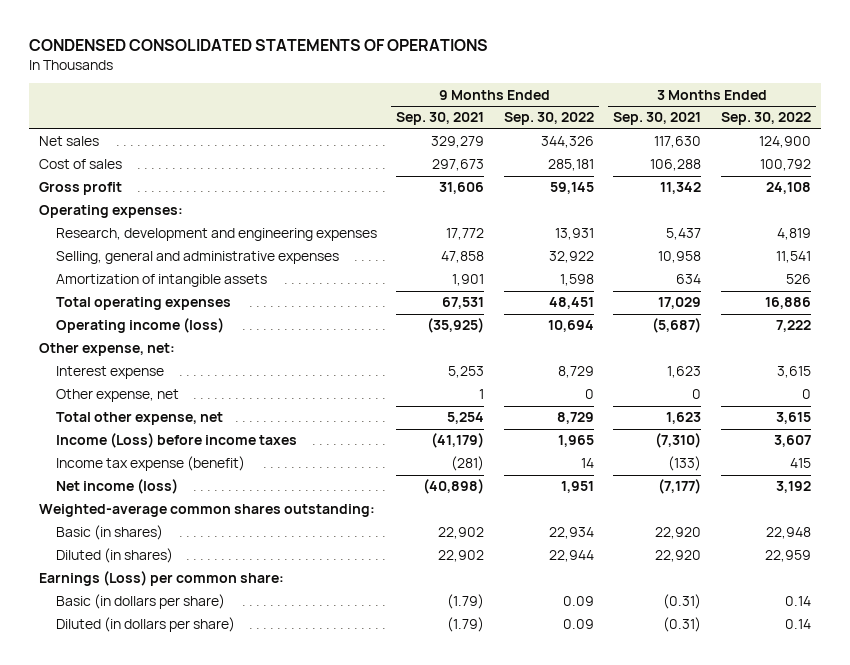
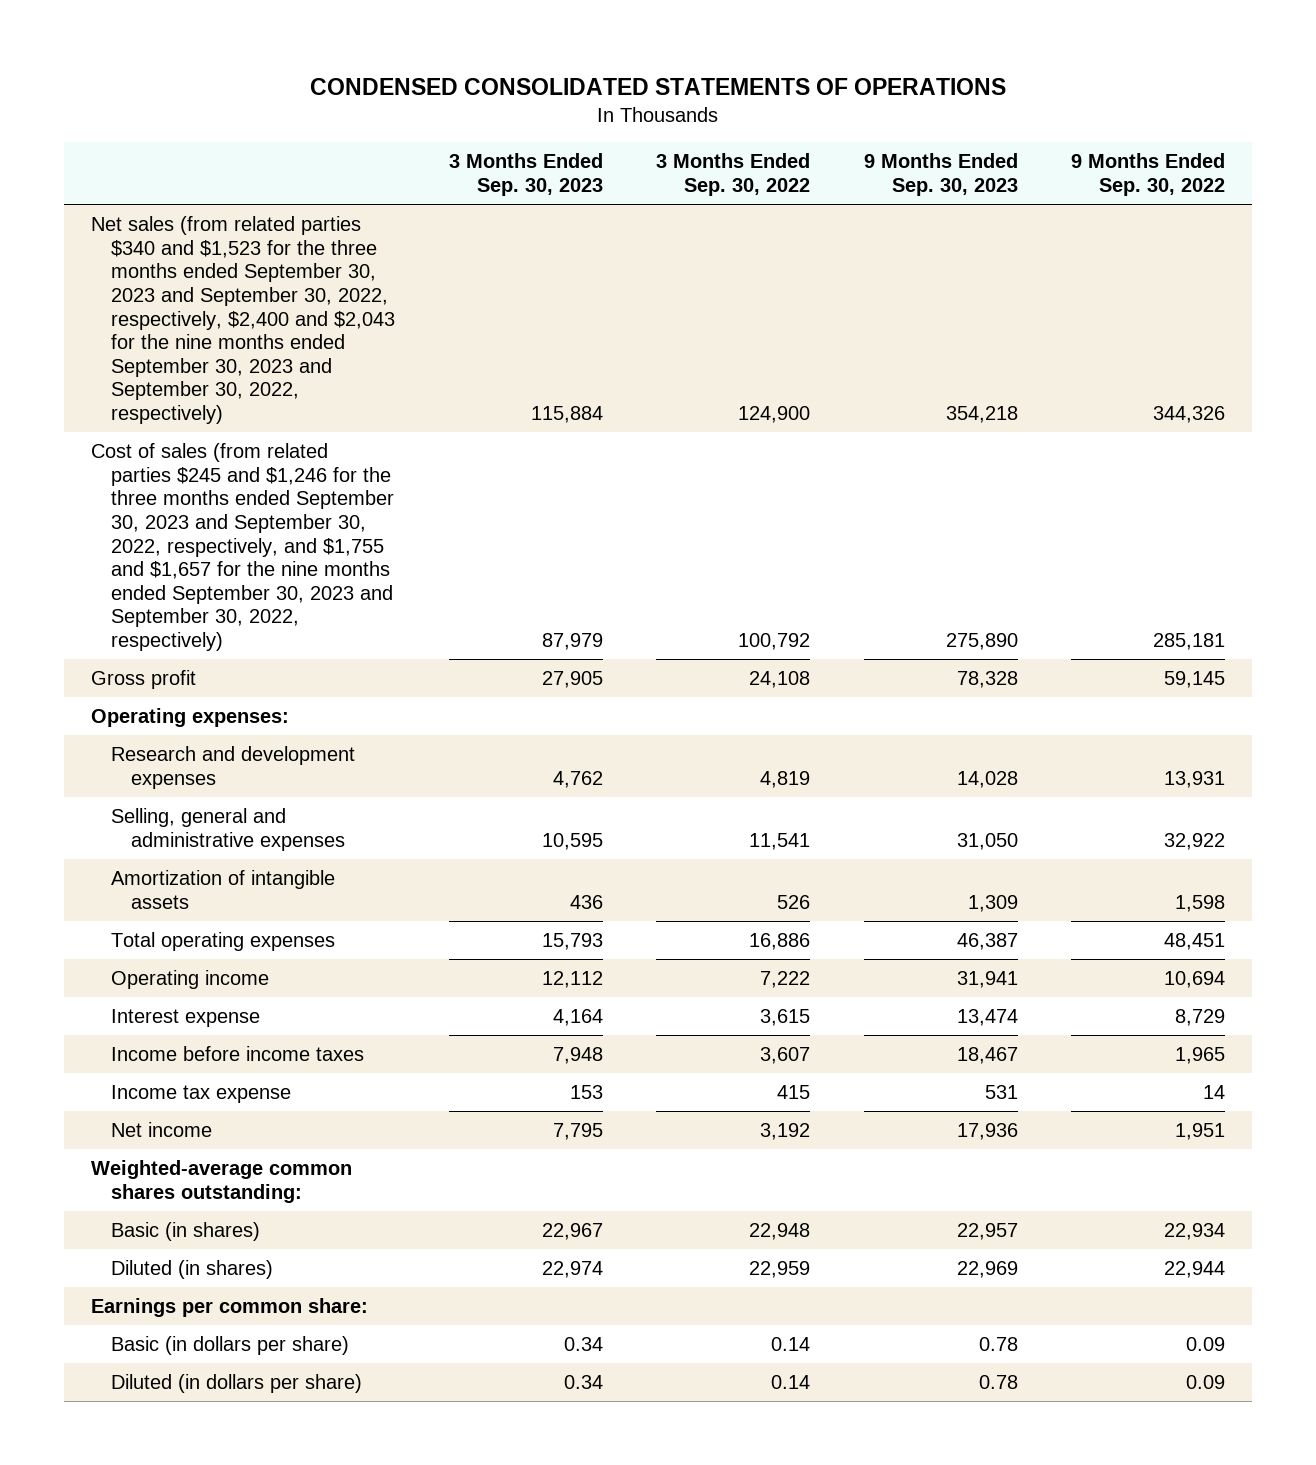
- | 9 Months Ended Sep. 30, 2021 | 9 Months Ended Sep. 30, 2022 | 3 Months Ended Sep. 30, 2021 | 3 Months Ended Sep. 30, 2022
+ | 3 Months Ended Sep. 30, 2023 | 3 Months Ended Sep. 30, 2022 | 9 Months Ended Sep. 30, 2023 | 9 Months Ended Sep. 30, 2022
- Net sales | 329,279 | 344,326 | 117,630 | 124,900
- Cost of sales | 297,673 | 285,181 | 106,288 | 100,792
+ Net sales (from related parties $340 and $1,523 for the three months ended September 30, 2023 and September 30, 2022, respectively, $2,400 and $2,043 for the nine months ended September 30, 2023 and September 30, 2022, respectively) | 115,884 | 124,900 | 354,218 | 344,326
+ Cost of sales (from related parties $245 and $1,246 for the three months ended September 30, 2023 and September 30, 2022, respectively, and $1,755 and $1,657 for the nine months ended September 30, 2023 and September 30, 2022, respectively) | 87,979 | 100,792 | 275,890 | 285,181
- Research, development and engineering expenses | 17,772 | 13,931 | 5,437 | 4,819
+ Research and development expenses | 4,762 | 4,819 | 14,028 | 13,931
- Operating income (loss) | (35,925) | 10,694 | (5,687) | 7,222
- Other expense, net:
+ Operating income | 12,112 | 7,222 | 31,941 | 10,694
- Other expense, net | 1 | 0 | 0 | 0
- Total other expense, net | 5,254 | 8,729 | 1,623 | 3,615
- Income (Loss) before income taxes | (41,179) | 1,965 | (7,310) | 3,607
- Income tax expense (benefit) | (281) | 14 | (133) | 415
- Net income (loss) | (40,898) | 1,951 | (7,177) | 3,192
+ Income before income taxes | 7,948 | 3,607 | 18,467 | 1,965
+ Income tax expense | 153 | 415 | 531 | 14
+ Net income | 7,795 | 3,192 | 17,936 | 1,951
- Earnings (Loss) per common share:
+ Earnings per common share:

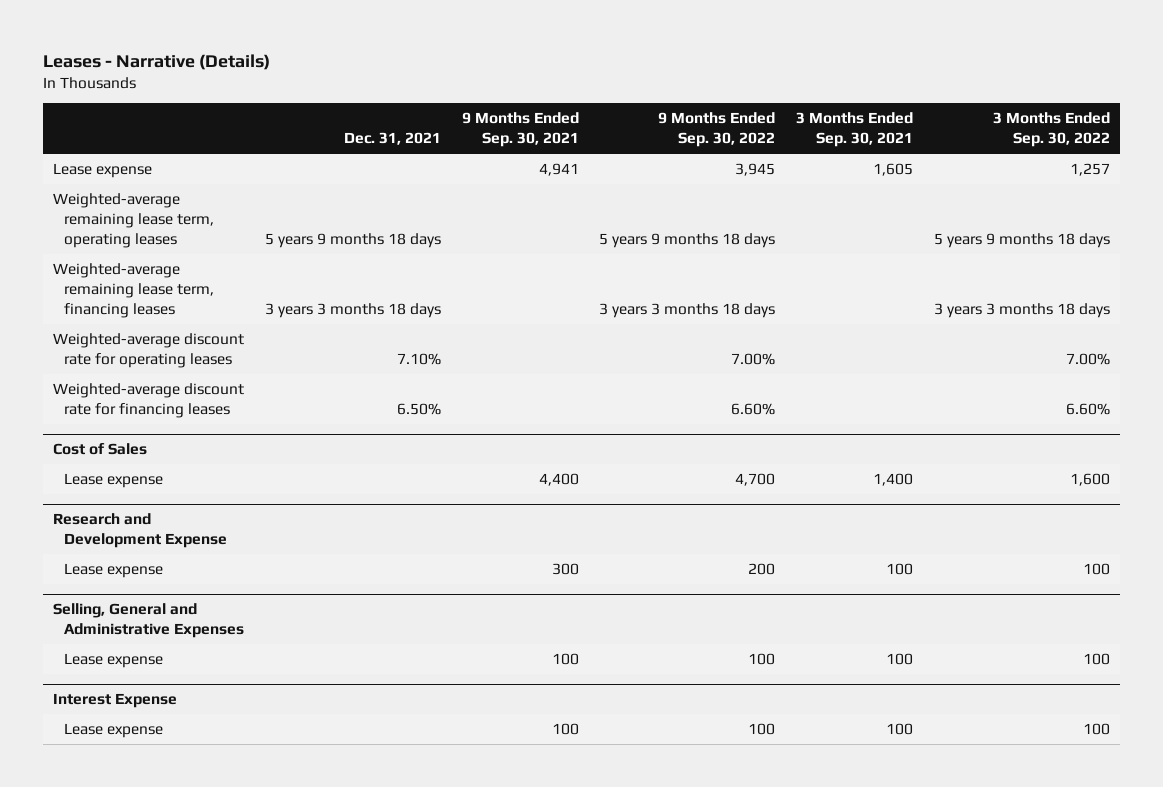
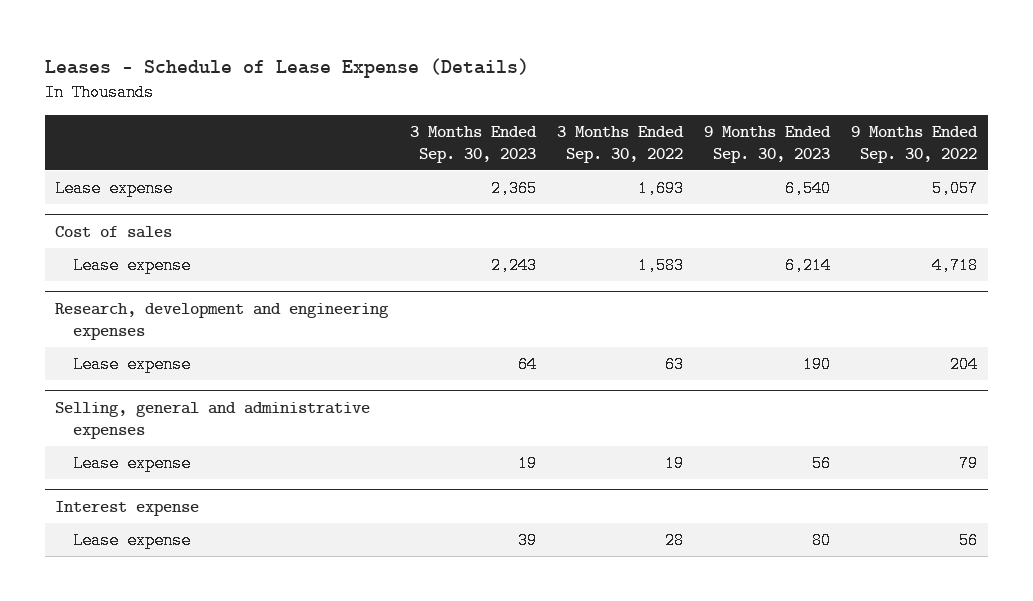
- Leases - Narrative (Details)
+ Leases - Schedule of Lease Expense (Details)
- | Dec. 31, 2021 | 9 Months Ended Sep. 30, 2021 | 9 Months Ended Sep. 30, 2022 | 3 Months Ended Sep. 30, 2021 | 3 Months Ended Sep. 30, 2022
+ | 3 Months Ended Sep. 30, 2023 | 3 Months Ended Sep. 30, 2022 | 9 Months Ended Sep. 30, 2023 | 9 Months Ended Sep. 30, 2022
- Lease expense | | 4,941 | 3,945 | 1,605 | 1,257
- Weighted-average remaining lease term, operating leases | 5 years 9 months 18 days | | 5 years 9 months 18 days | | 5 years 9 months 18 days
- Weighted-average remaining lease term, financing leases | 3 years 3 months 18 days | | 3 years 3 months 18 days | | 3 years 3 months 18 days
- Weighted-average discount rate for operating leases | 7.10% | | 7.00% | | 7.00%
- Weighted-average discount rate for financing leases | 6.50% | | 6.60% | | 6.60%
- Cost of Sales
- Lease expense | | 4,400 | 4,700 | 1,400 | 1,600
- Research and Development Expense
- Lease expense | | 300 | 200 | 100 | 100
- Selling, General and Administrative Expenses
- Lease expense | | 100 | 100 | 100 | 100
- Interest Expense
- Lease expense | | 100 | 100 | 100 | 100
+ Lease expense | 2,365 | 1,693 | 6,540 | 5,057
+ Cost of sales
+ Lease expense | 2,243 | 1,583 | 6,214 | 4,718
+ Research, development and engineering expenses
+ Lease expense | 64 | 63 | 190 | 204
+ Selling, general and administrative expenses
+ Lease expense | 19 | 19 | 56 | 79
+ Interest expense
+ Lease expense | 39 | 28 | 80 | 56

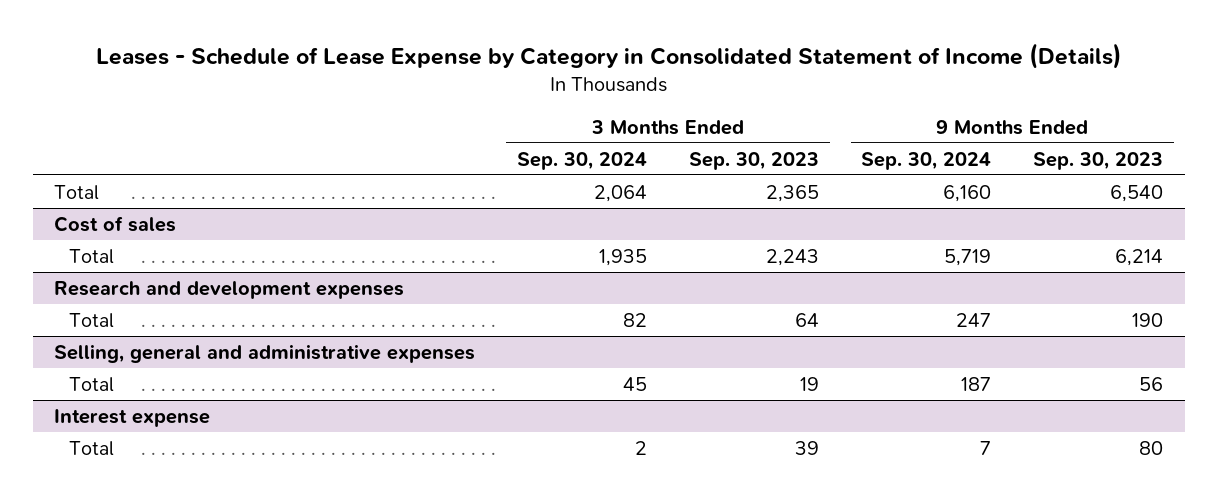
- Leases - Schedule of Lease Expense (Details)
+ Leases - Schedule of Lease Expense by Category in Consolidated Statement of Income (Details)
- | 3 Months Ended Sep. 30, 2023 | 3 Months Ended Sep. 30, 2022 | 9 Months Ended Sep. 30, 2023 | 9 Months Ended Sep. 30, 2022
+ | 3 Months Ended Sep. 30, 2024 | 3 Months Ended Sep. 30, 2023 | 9 Months Ended Sep. 30, 2024 | 9 Months Ended Sep. 30, 2023
- Lease expense | 2,365 | 1,693 | 6,540 | 5,057
+ Total | 2,064 | 2,365 | 6,160 | 6,540
@ Cost of sales
- Lease expense | 2,243 | 1,583 | 6,214 | 4,718
- Research, development and engineering expenses
- Lease expense | 64 | 63 | 190 | 204
@ Cost of sales
+ Total | 1,935 | 2,243 | 5,719 | 6,214
+ Research and development expenses
+ Total | 82 | 64 | 247 | 190
@ Selling, general and administrative expenses
- Lease expense | 19 | 19 | 56 | 79
+ Total | 45 | 19 | 187 | 56
@ Interest expense
- Lease expense | 39 | 28 | 80 | 56
+ Total | 2 | 39 | 7 | 80

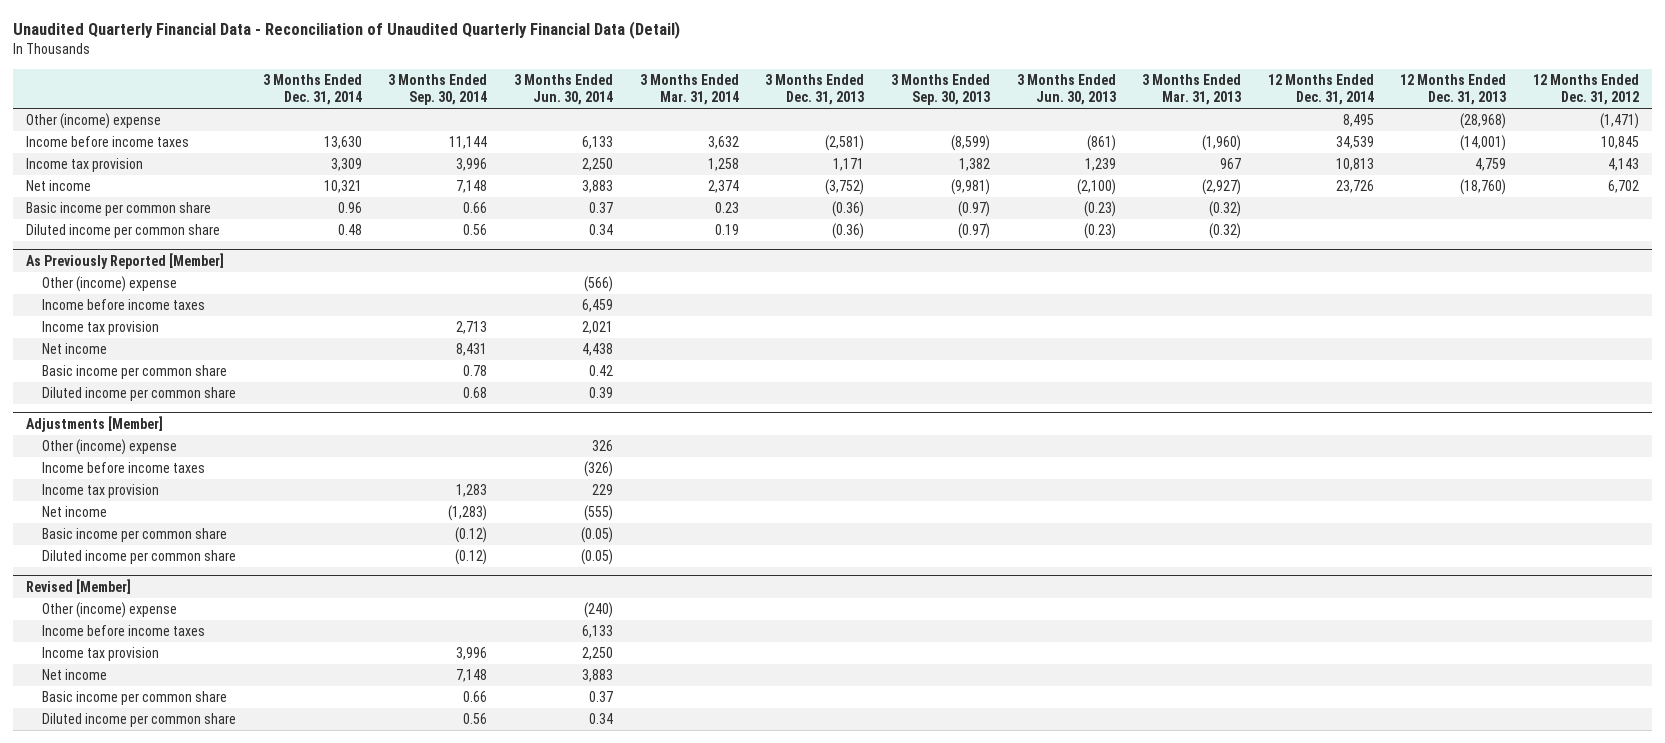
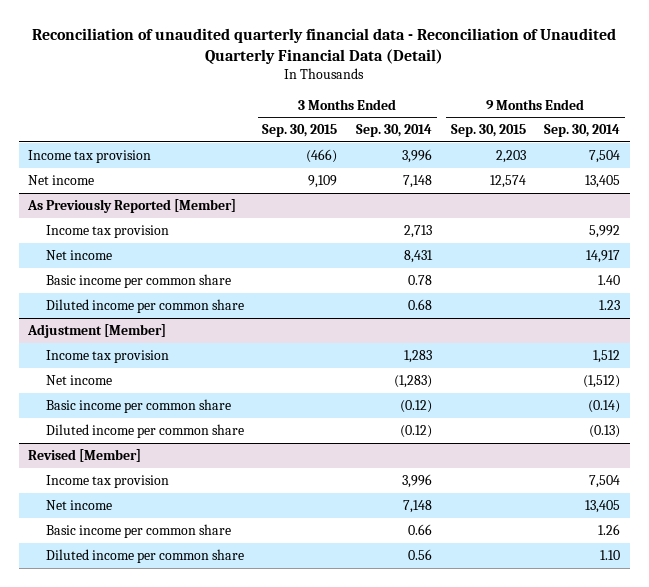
- Unaudited Quarterly Financial Data - Reconciliation of Unaudited Quarterly Financial Data (Detail)
+ Reconciliation of unaudited quarterly financial data - Reconciliation of Unaudited Quarterly Financial Data (Detail)
- | 3 Months Ended Dec. 31, 2014 | 3 Months Ended Sep. 30, 2014 | 3 Months Ended Jun. 30, 2014 | 3 Months Ended Mar. 31, 2014 | 3 Months Ended Dec. 31, 2013 | 3 Months Ended Sep. 30, 2013 | 3 Months Ended Jun. 30, 2013 | 3 Months Ended Mar. 31, 2013 | 12 Months Ended Dec. 31, 2014 | 12 Months Ended Dec. 31, 2013 | 12 Months Ended Dec. 31, 2012
+ | 3 Months Ended Sep. 30, 2015 | 3 Months Ended Sep. 30, 2014 | 9 Months Ended Sep. 30, 2015 | 9 Months Ended Sep. 30, 2014
- Other (income) expense | | | | | | | | | 8,495 | (28,968) | (1,471)
- Income before income taxes | 13,630 | 11,144 | 6,133 | 3,632 | (2,581) | (8,599) | (861) | (1,960) | 34,539 | (14,001) | 10,845
- Basic income per common share | 0.96 | 0.66 | 0.37 | 0.23 | (0.36) | (0.97) | (0.23) | (0.32) | | |
- Diluted income per common share | 0.48 | 0.56 | 0.34 | 0.19 | (0.36) | (0.97) | (0.23) | (0.32) | | |
@ As Previously Reported [Member]
- Other (income) expense | | | (566) | | | | | | | |
- Income before income taxes | | | 6,459 | | | | | | | |
- Adjustments [Member]
- Other (income) expense | | | 326 | | | | | | | |
- Income before income taxes | | | (326) | | | | | | | |
+ Adjustment [Member]
@ Revised [Member]
- Other (income) expense | | | (240) | | | | | | | |
- Income before income taxes | | | 6,133 | | | | | | | |

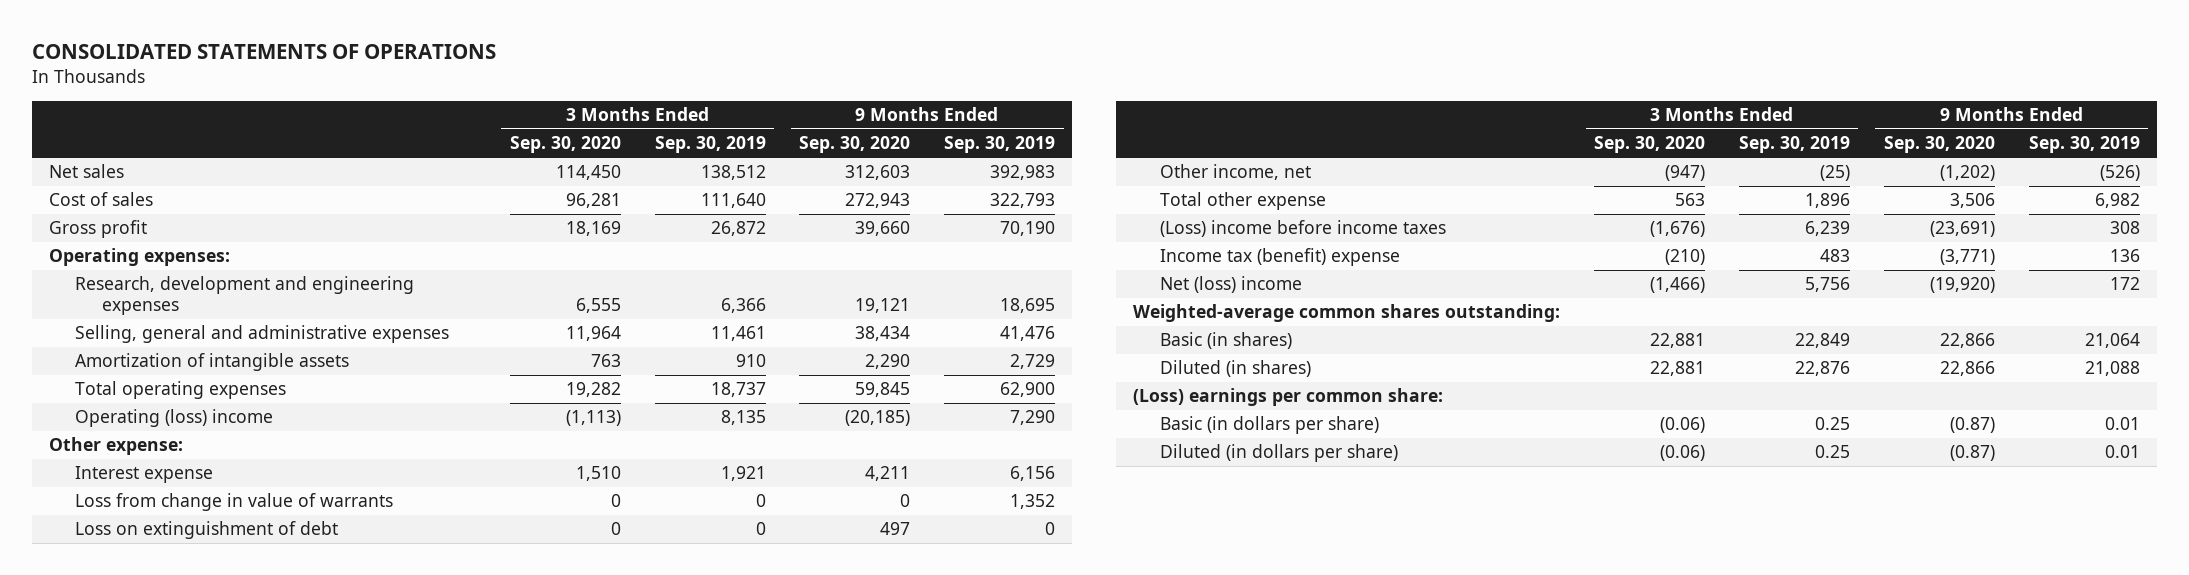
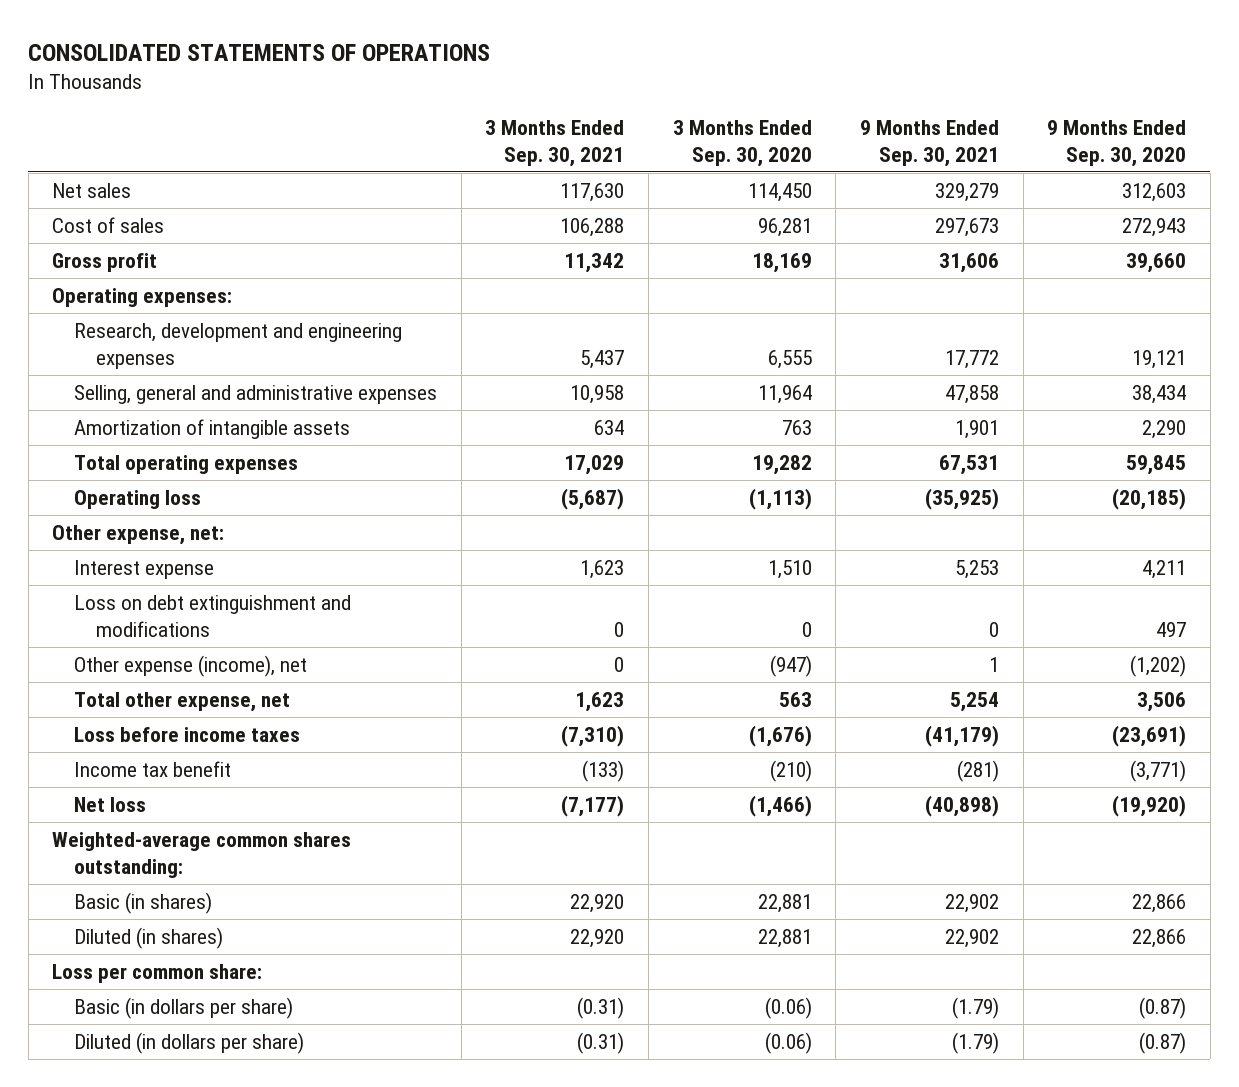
- | 3 Months Ended Sep. 30, 2020 | 3 Months Ended Sep. 30, 2019 | 9 Months Ended Sep. 30, 2020 | 9 Months Ended Sep. 30, 2019
+ | 3 Months Ended Sep. 30, 2021 | 3 Months Ended Sep. 30, 2020 | 9 Months Ended Sep. 30, 2021 | 9 Months Ended Sep. 30, 2020
- Operating (loss) income | (1,113) | 8,135 | (20,185) | 7,290
- Other expense:
+ Operating loss | (5,687) | (1,113) | (35,925) | (20,185)
+ Other expense, net:
- Loss from change in value of warrants | 0 | 0 | 0 | 1,352
- Loss on extinguishment of debt | 0 | 0 | 497 | 0
- Other income, net | (947) | (25) | (1,202) | (526)
- Total other expense | 563 | 1,896 | 3,506 | 6,982
- (Loss) income before income taxes | (1,676) | 6,239 | (23,691) | 308
- Income tax (benefit) expense | (210) | 483 | (3,771) | 136
- Net (loss) income | (1,466) | 5,756 | (19,920) | 172
+ Loss on debt extinguishment and modifications | 0 | 0 | 0 | 497
+ Other expense (income), net | 0 | (947) | 1 | (1,202)
+ Total other expense, net | 1,623 | 563 | 5,254 | 3,506
+ Loss before income taxes | (7,310) | (1,676) | (41,179) | (23,691)
+ Income tax benefit | (133) | (210) | (281) | (3,771)
+ Net loss | (7,177) | (1,466) | (40,898) | (19,920)
- (Loss) earnings per common share:
+ Loss per common share:

